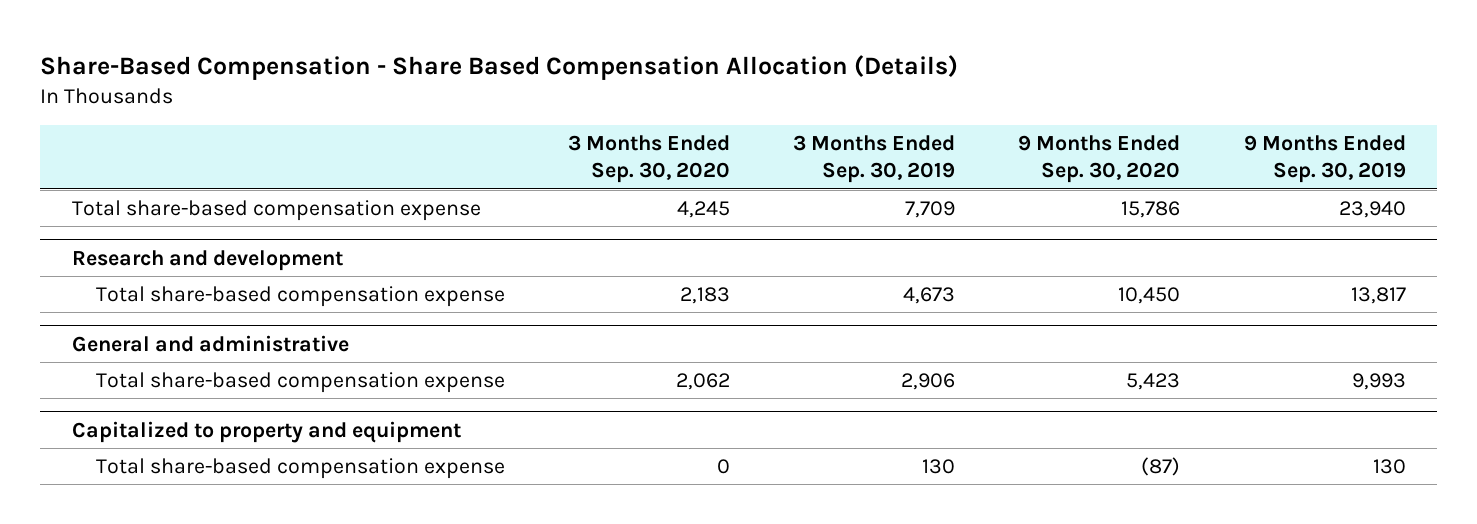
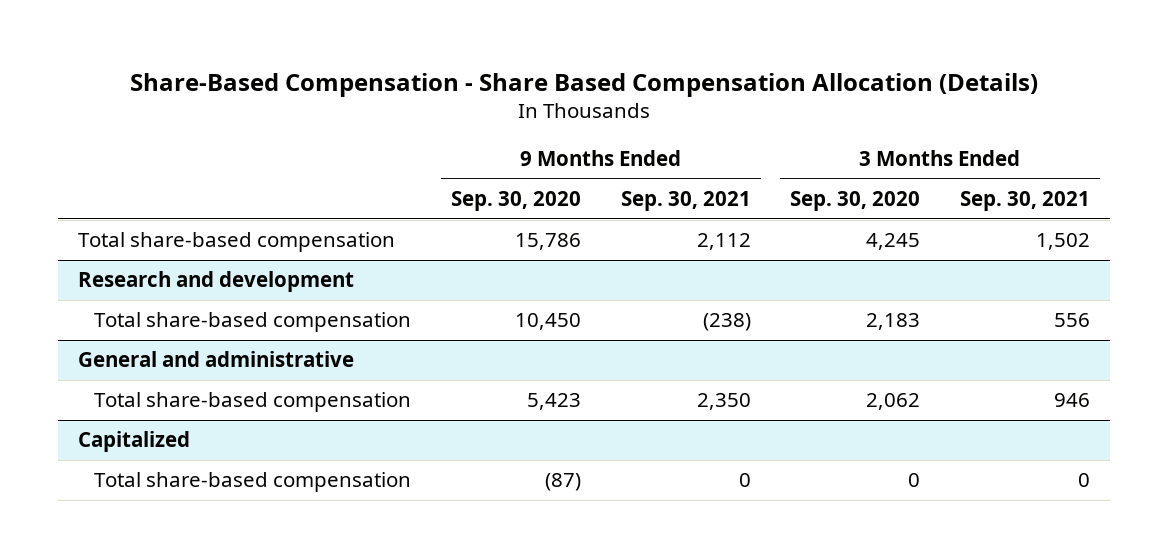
- | 3 Months Ended Sep. 30, 2020 | 3 Months Ended Sep. 30, 2019 | 9 Months Ended Sep. 30, 2020 | 9 Months Ended Sep. 30, 2019
+ | 9 Months Ended Sep. 30, 2020 | 9 Months Ended Sep. 30, 2021 | 3 Months Ended Sep. 30, 2020 | 3 Months Ended Sep. 30, 2021
- Total share-based compensation expense | 4,245 | 7,709 | 15,786 | 23,940
+ Total share-based compensation | 15,786 | 2,112 | 4,245 | 1,502
@ Research and development
- Total share-based compensation expense | 2,183 | 4,673 | 10,450 | 13,817
+ Total share-based compensation | 10,450 | (238) | 2,183 | 556
@ General and administrative
- Total share-based compensation expense | 2,062 | 2,906 | 5,423 | 9,993
- Capitalized to property and equipment
- Total share-based compensation expense | 0 | 130 | (87) | 130
@ General and administrative
+ Total share-based compensation | 5,423 | 2,350 | 2,062 | 946
+ Capitalized
+ Total share-based compensation | (87) | 0 | 0 | 0

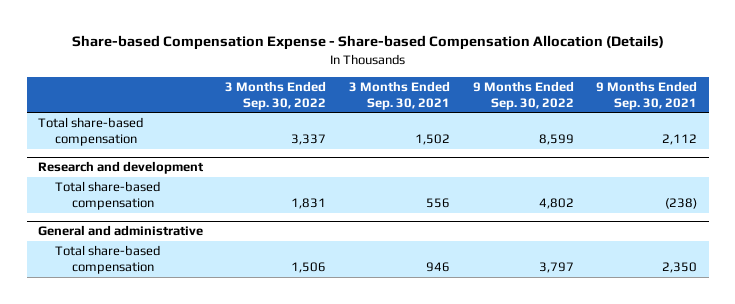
- Share-Based Compensation - Share Based Compensation Allocation (Details)
+ Share-based Compensation Expense - Share-based Compensation Allocation (Details)
- | 9 Months Ended Sep. 30, 2020 | 9 Months Ended Sep. 30, 2021 | 3 Months Ended Sep. 30, 2020 | 3 Months Ended Sep. 30, 2021
+ | 3 Months Ended Sep. 30, 2022 | 3 Months Ended Sep. 30, 2021 | 9 Months Ended Sep. 30, 2022 | 9 Months Ended Sep. 30, 2021
- Capitalized
- Total share-based compensation | (87) | 0 | 0 | 0

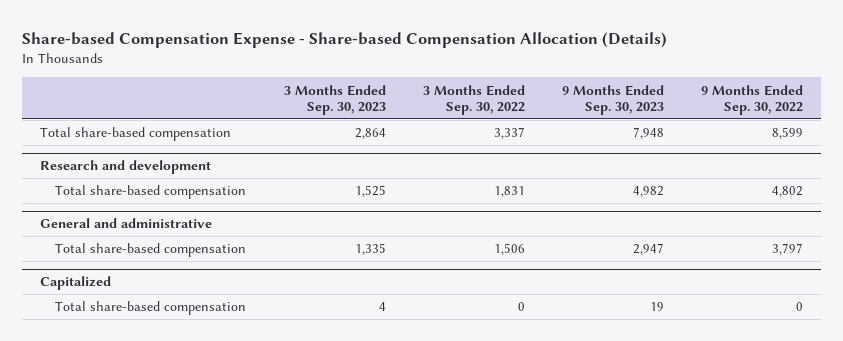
- | 3 Months Ended Sep. 30, 2022 | 3 Months Ended Sep. 30, 2021 | 9 Months Ended Sep. 30, 2022 | 9 Months Ended Sep. 30, 2021
+ | 3 Months Ended Sep. 30, 2023 | 3 Months Ended Sep. 30, 2022 | 9 Months Ended Sep. 30, 2023 | 9 Months Ended Sep. 30, 2022
+ Capitalized
+ Total share-based compensation | 4 | 0 | 19 | 0

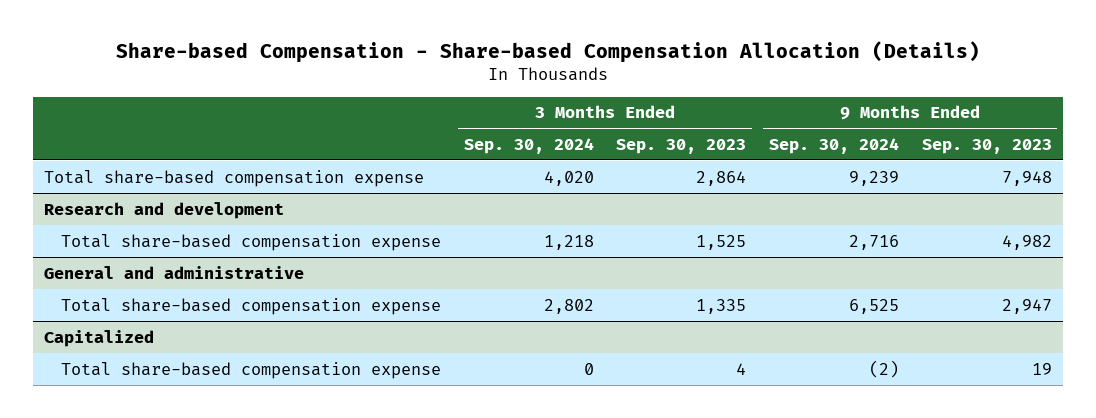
- Share-based Compensation Expense - Share-based Compensation Allocation (Details)
+ Share-based Compensation - Share-based Compensation Allocation (Details)
- | 3 Months Ended Sep. 30, 2023 | 3 Months Ended Sep. 30, 2022 | 9 Months Ended Sep. 30, 2023 | 9 Months Ended Sep. 30, 2022
+ | 3 Months Ended Sep. 30, 2024 | 3 Months Ended Sep. 30, 2023 | 9 Months Ended Sep. 30, 2024 | 9 Months Ended Sep. 30, 2023
- Total share-based compensation | 2,864 | 3,337 | 7,948 | 8,599
+ Total share-based compensation expense | 4,020 | 2,864 | 9,239 | 7,948
@ Research and development
- Total share-based compensation | 1,525 | 1,831 | 4,982 | 4,802
+ Total share-based compensation expense | 1,218 | 1,525 | 2,716 | 4,982
@ General and administrative
- Total share-based compensation | 1,335 | 1,506 | 2,947 | 3,797
+ Total share-based compensation expense | 2,802 | 1,335 | 6,525 | 2,947
@ Capitalized
- Total share-based compensation | 4 | 0 | 19 | 0
+ Total share-based compensation expense | 0 | 4 | (2) | 19

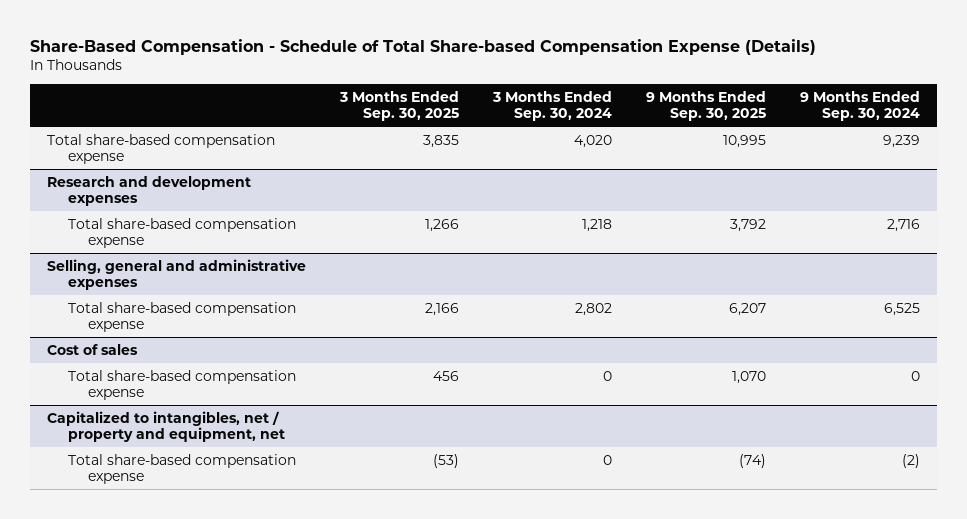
- Share-based Compensation - Share-based Compensation Allocation (Details)
+ Share-Based Compensation - Schedule of Total Share-based Compensation Expense (Details)
- | 3 Months Ended Sep. 30, 2024 | 3 Months Ended Sep. 30, 2023 | 9 Months Ended Sep. 30, 2024 | 9 Months Ended Sep. 30, 2023
+ | 3 Months Ended Sep. 30, 2025 | 3 Months Ended Sep. 30, 2024 | 9 Months Ended Sep. 30, 2025 | 9 Months Ended Sep. 30, 2024
- Research and development
+ Research and development expenses
- General and administrative
+ Selling, general and administrative expenses
- Capitalized
+ Cost of sales
+ Total share-based compensation expense | 456 | 0 | 1,070 | 0
+ Capitalized to intangibles, net / property and equipment, net

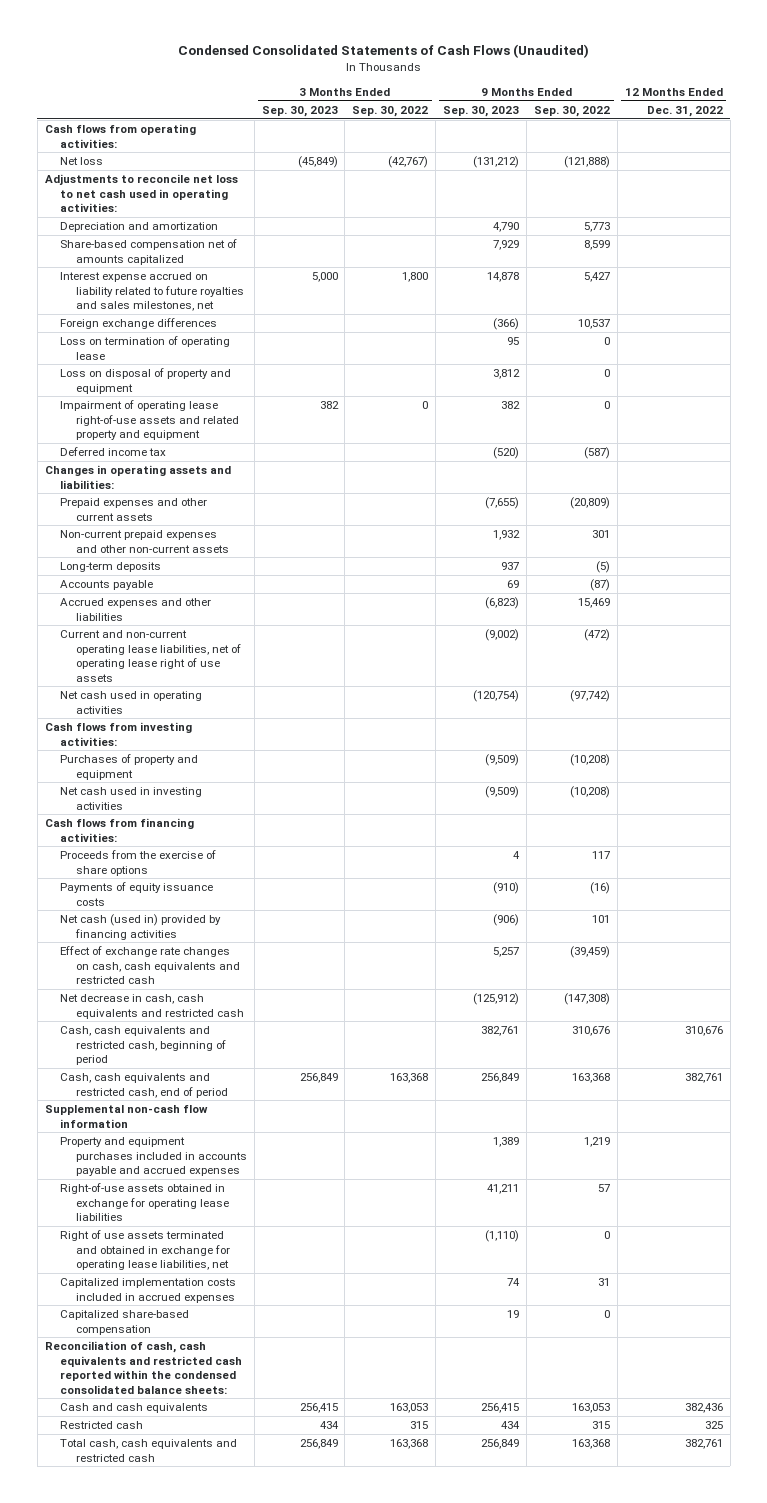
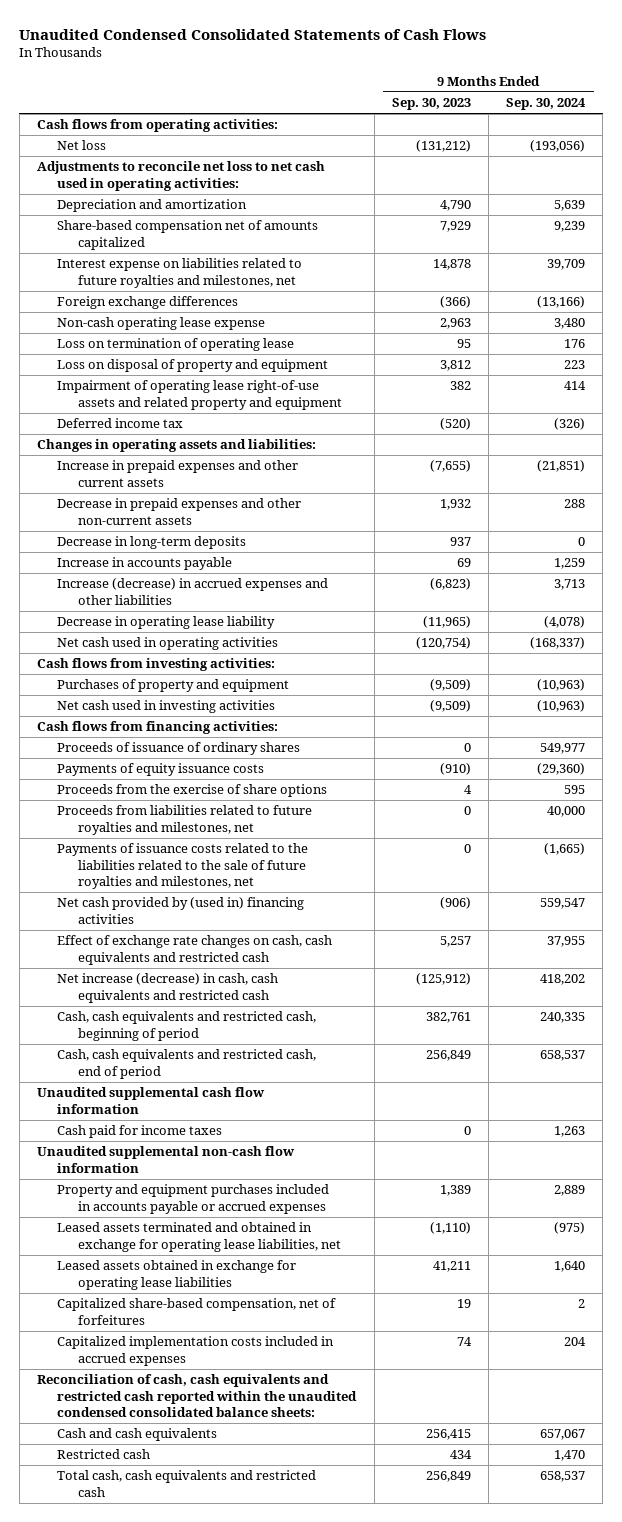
- Condensed Consolidated Statements of Cash Flows (Unaudited)
+ Unaudited Condensed Consolidated Statements of Cash Flows
- | 3 Months Ended Sep. 30, 2023 | 3 Months Ended Sep. 30, 2022 | 9 Months Ended Sep. 30, 2023 | 9 Months Ended Sep. 30, 2022 | 12 Months Ended Dec. 31, 2022
+ | 9 Months Ended Sep. 30, 2023 | 9 Months Ended Sep. 30, 2024
- Interest expense accrued on liability related to future royalties and sales milestones, net | 5,000 | 1,800 | 14,878 | 5,427 |
+ Interest expense on liabilities related to future royalties and milestones, net | 14,878 | 39,709
+ Non-cash operating lease expense | 2,963 | 3,480
- Prepaid expenses and other current assets | | | (7,655) | (20,809) |
- Non-current prepaid expenses and other non-current assets | | | 1,932 | 301 |
- Long-term deposits | | | 937 | (5) |
- Accounts payable | | | 69 | (87) |
- Accrued expenses and other liabilities | | | (6,823) | 15,469 |
- Current and non-current operating lease liabilities, net of operating lease right of use assets | | | (9,002) | (472) |
+ Increase in prepaid expenses and other current assets | (7,655) | (21,851)
+ Decrease in prepaid expenses and other non-current assets | 1,932 | 288
+ Decrease in long-term deposits | 937 | 0
+ Increase in accounts payable | 69 | 1,259
+ Increase (decrease) in accrued expenses and other liabilities | (6,823) | 3,713
+ Decrease in operating lease liability | (11,965) | (4,078)
+ Proceeds of issuance of ordinary shares | 0 | 549,977
- Net cash (used in) provided by financing activities | | | (906) | 101 |
moved down: Proceeds from the exercise of share options | 4 | 595
+ Proceeds from liabilities related to future royalties and milestones, net | 0 | 40,000
+ Payments of issuance costs related to the liabilities related to the sale of future royalties and milestones, net | 0 | (1,665)
+ Net cash provided by (used in) financing activities | (906) | 559,547
- Net decrease in cash, cash equivalents and restricted cash | | | (125,912) | (147,308) |
+ Net increase (decrease) in cash, cash equivalents and restricted cash | (125,912) | 418,202
- Supplemental non-cash flow information
- Property and equipment purchases included in accounts payable and accrued expenses | | | 1,389 | 1,219 |
- Right-of-use assets obtained in exchange for operating lease liabilities | | | 41,211 | 57 |
- Right of use assets terminated and obtained in exchange for operating lease liabilities, net | | | (1,110) | 0 |
+ Unaudited supplemental cash flow information
+ Cash paid for income taxes | 0 | 1,263
+ Unaudited supplemental non-cash flow information
+ Property and equipment purchases included in accounts payable or accrued expenses | 1,389 | 2,889
+ Leased assets terminated and obtained in exchange for operating lease liabilities, net | (1,110) | (975)
+ Leased assets obtained in exchange for operating lease liabilities | 41,211 | 1,640
+ Capitalized share-based compensation, net of forfeitures | 19 | 2
- Capitalized share-based compensation | | | 19 | 0 |
- Reconciliation of cash, cash equivalents and restricted cash reported within the condensed consolidated balance sheets:
+ Reconciliation of cash, cash equivalents and restricted cash reported within the unaudited condensed consolidated balance sheets:

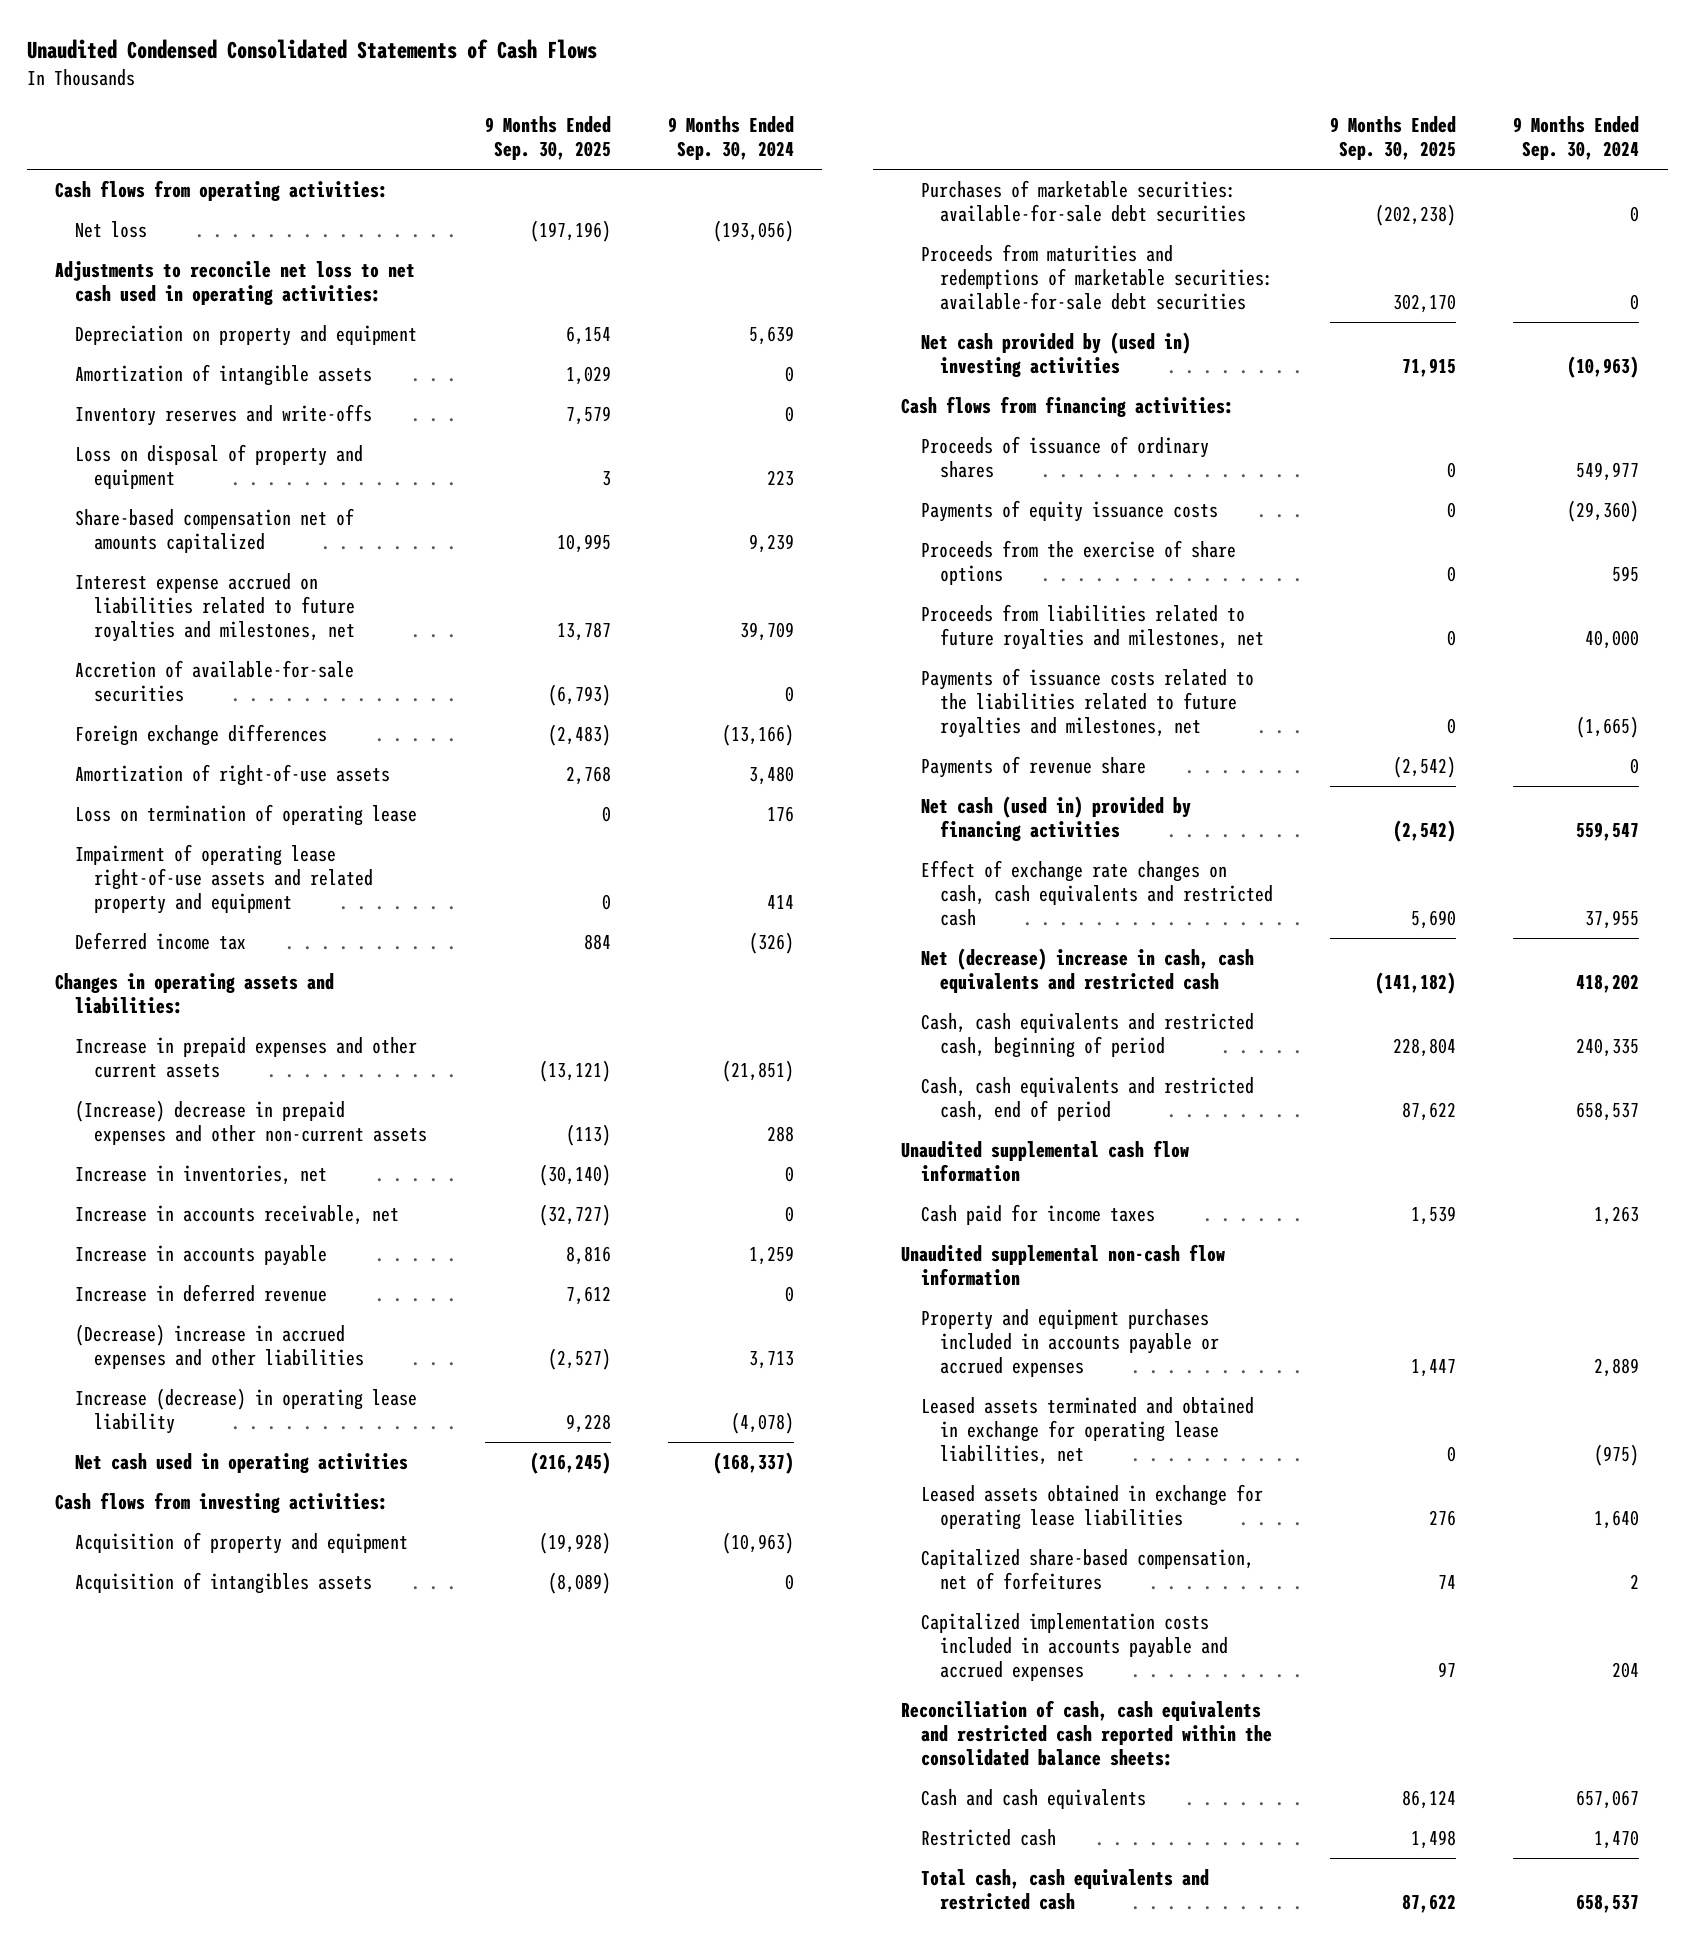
- | 9 Months Ended Sep. 30, 2023 | 9 Months Ended Sep. 30, 2024
+ | 9 Months Ended Sep. 30, 2025 | 9 Months Ended Sep. 30, 2024
- Depreciation and amortization | 4,790 | 5,639
+ Depreciation on property and equipment | 6,154 | 5,639
+ Amortization of intangible assets | 1,029 | 0
+ Inventory reserves and write-offs | 7,579 | 0
moved up: Loss on disposal of property and equipment | 3 | 223
- Interest expense on liabilities related to future royalties and milestones, net | 14,878 | 39,709
+ Interest expense accrued on liabilities related to future royalties and milestones, net | 13,787 | 39,709
+ Accretion of available-for-sale securities | (6,793) | 0
- Non-cash operating lease expense | 2,963 | 3,480
+ Amortization of right-of-use assets | 2,768 | 3,480
- Decrease in prepaid expenses and other non-current assets | 1,932 | 288
- Decrease in long-term deposits | 937 | 0
+ (Increase) decrease in prepaid expenses and other non-current assets | (113) | 288
+ Increase in inventories, net | (30,140) | 0
+ Increase in accounts receivable, net | (32,727) | 0
- Increase (decrease) in accrued expenses and other liabilities | (6,823) | 3,713
- Decrease in operating lease liability | (11,965) | (4,078)
+ Increase in deferred revenue | 7,612 | 0
+ (Decrease) increase in accrued expenses and other liabilities | (2,527) | 3,713
+ Increase (decrease) in operating lease liability | 9,228 | (4,078)
- Purchases of property and equipment | (9,509) | (10,963)
- Net cash used in investing activities | (9,509) | (10,963)
+ Acquisition of property and equipment | (19,928) | (10,963)
+ Acquisition of intangibles assets | (8,089) | 0
+ Purchases of marketable securities: available-for-sale debt securities | (202,238) | 0
+ Proceeds from maturities and redemptions of marketable securities: available-for-sale debt securities | 302,170 | 0
+ Net cash provided by (used in) investing activities | 71,915 | (10,963)
- Payments of issuance costs related to the liabilities related to the sale of future royalties and milestones, net | 0 | (1,665)
- Net cash provided by (used in) financing activities | (906) | 559,547
+ Payments of issuance costs related to the liabilities related to future royalties and milestones, net | 0 | (1,665)
+ Payments of revenue share | (2,542) | 0
+ Net cash (used in) provided by financing activities | (2,542) | 559,547
- Net increase (decrease) in cash, cash equivalents and restricted cash | (125,912) | 418,202
+ Net (decrease) increase in cash, cash equivalents and restricted cash | (141,182) | 418,202
- Capitalized implementation costs included in accrued expenses | 74 | 204
- Reconciliation of cash, cash equivalents and restricted cash reported within the unaudited condensed consolidated balance sheets:
+ Capitalized implementation costs included in accounts payable and accrued expenses | 97 | 204
+ Reconciliation of cash, cash equivalents and restricted cash reported within the consolidated balance sheets:

